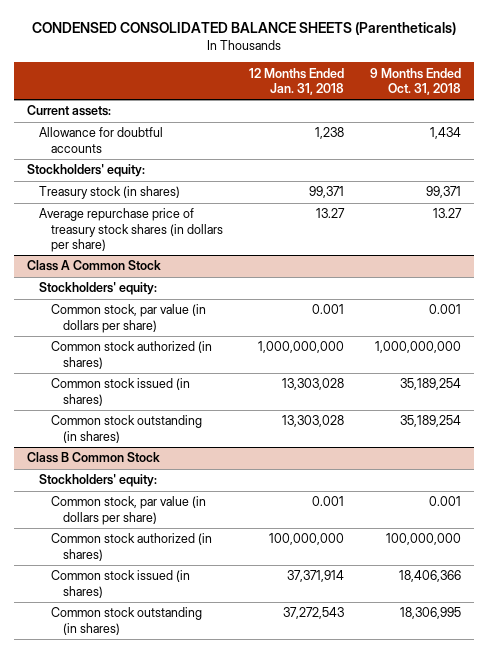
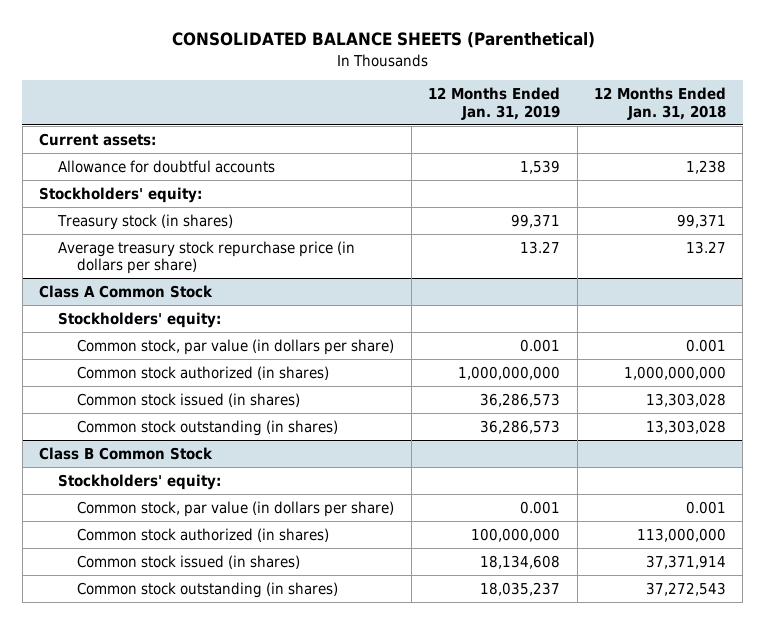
- CONDENSED CONSOLIDATED BALANCE SHEETS (Parentheticals)
+ CONSOLIDATED BALANCE SHEETS (Parenthetical)
- | 12 Months Ended Jan. 31, 2018 | 9 Months Ended Oct. 31, 2018
+ | 12 Months Ended Jan. 31, 2019 | 12 Months Ended Jan. 31, 2018
- Average repurchase price of treasury stock shares (in dollars per share) | 13.27 | 13.27
+ Average treasury stock repurchase price (in dollars per share) | 13.27 | 13.27
@ Class B Common Stock
- Common stock authorized (in shares) | 100,000,000 | 100,000,000
+ Common stock authorized (in shares) | 100,000,000 | 113,000,000

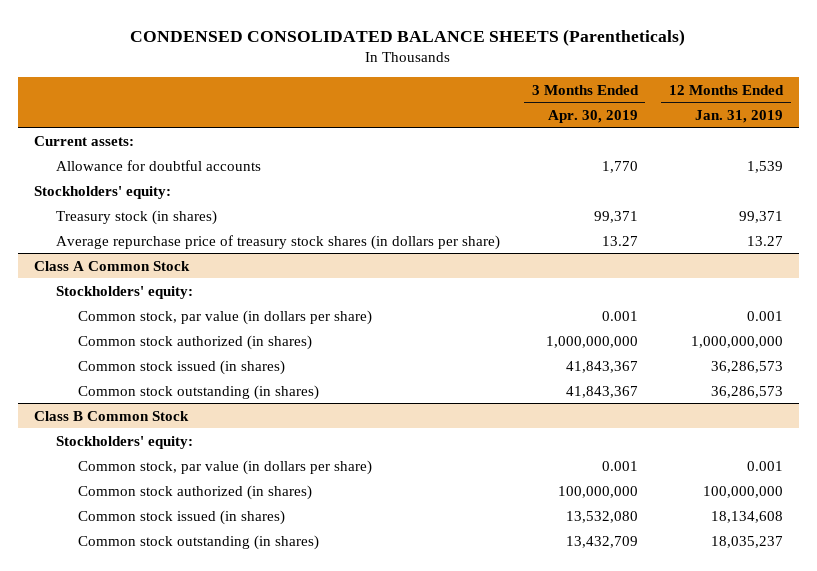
- CONSOLIDATED BALANCE SHEETS (Parenthetical)
+ CONDENSED CONSOLIDATED BALANCE SHEETS (Parentheticals)
- | 12 Months Ended Jan. 31, 2019 | 12 Months Ended Jan. 31, 2018
+ | 3 Months Ended Apr. 30, 2019 | 12 Months Ended Jan. 31, 2019
- Average treasury stock repurchase price (in dollars per share) | 13.27 | 13.27
+ Average repurchase price of treasury stock shares (in dollars per share) | 13.27 | 13.27

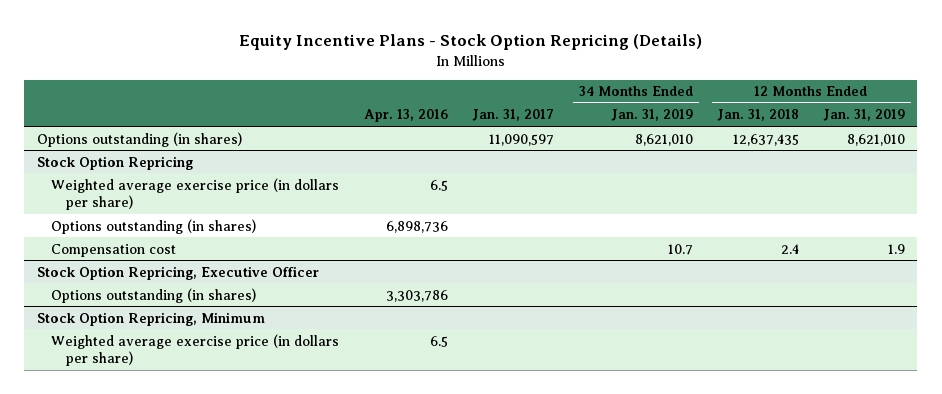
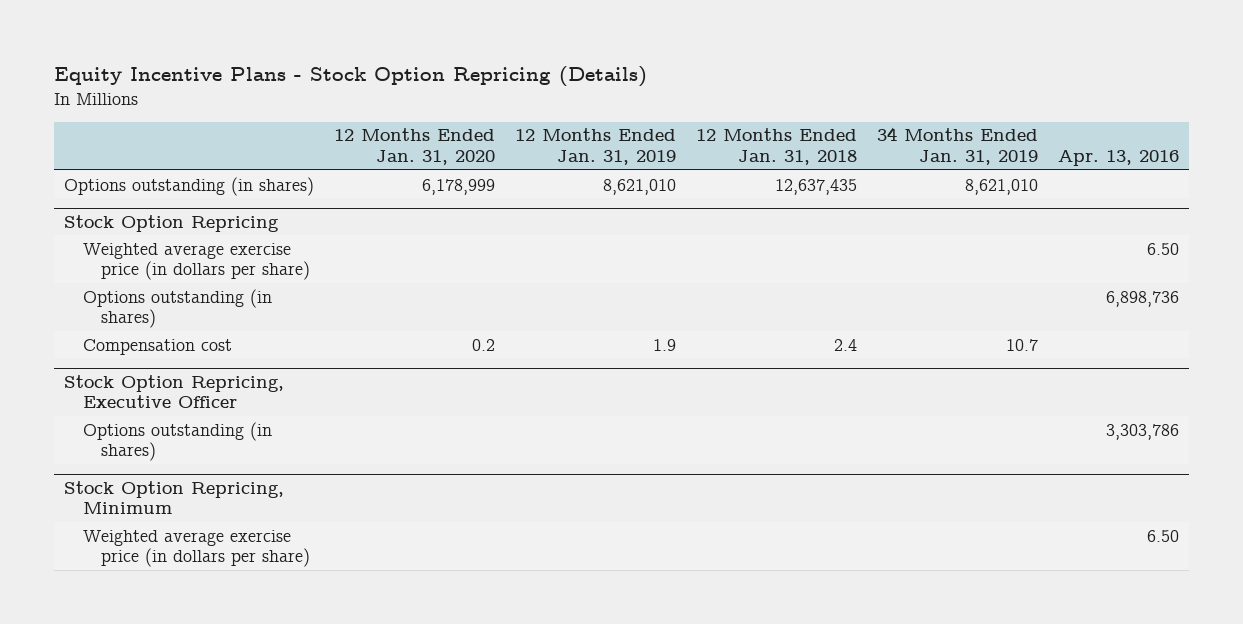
- | Apr. 13, 2016 | Jan. 31, 2017 | 34 Months Ended Jan. 31, 2019 | 12 Months Ended Jan. 31, 2018 | 12 Months Ended Jan. 31, 2019
+ | 12 Months Ended Jan. 31, 2020 | 12 Months Ended Jan. 31, 2019 | 12 Months Ended Jan. 31, 2018 | 34 Months Ended Jan. 31, 2019 | Apr. 13, 2016
@ Stock Option Repricing
- Weighted average exercise price (in dollars per share) | 6.5 | | | |
+ Weighted average exercise price (in dollars per share) | | | | | 6.50
@ Stock Option Repricing, Minimum
- Weighted average exercise price (in dollars per share) | 6.5 | | | |
+ Weighted average exercise price (in dollars per share) | | | | | 6.50

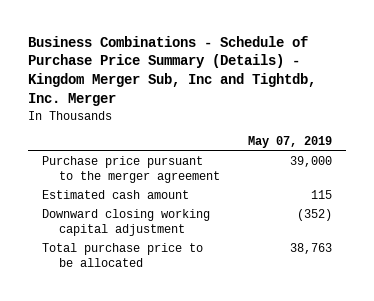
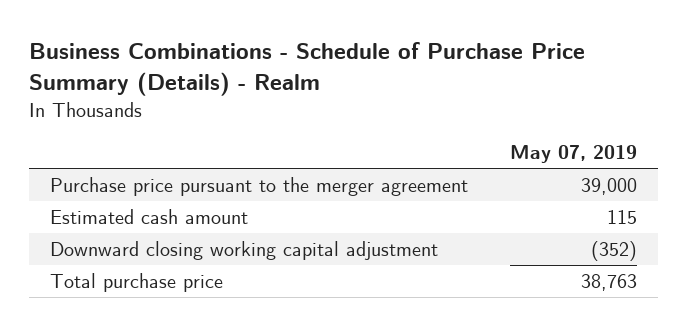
- Business Combinations - Schedule of Purchase Price Summary (Details) - Kingdom Merger Sub, Inc and Tightdb, Inc. Merger
+ Business Combinations - Schedule of Purchase Price Summary (Details) - Realm
- Total purchase price to be allocated | 38,763
+ Total purchase price | 38,763

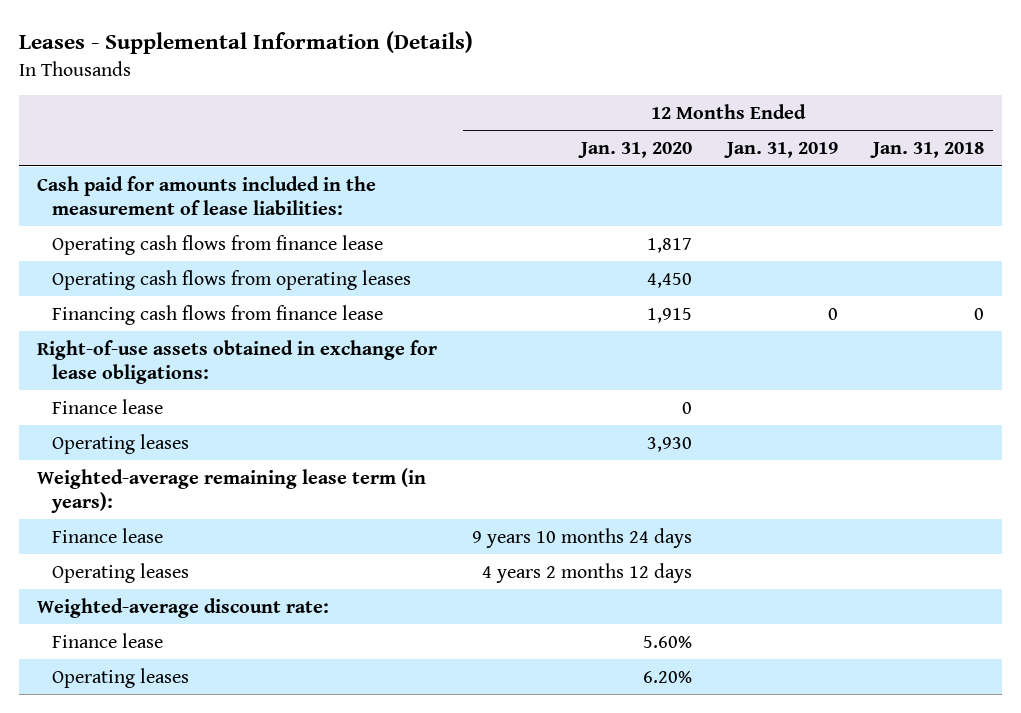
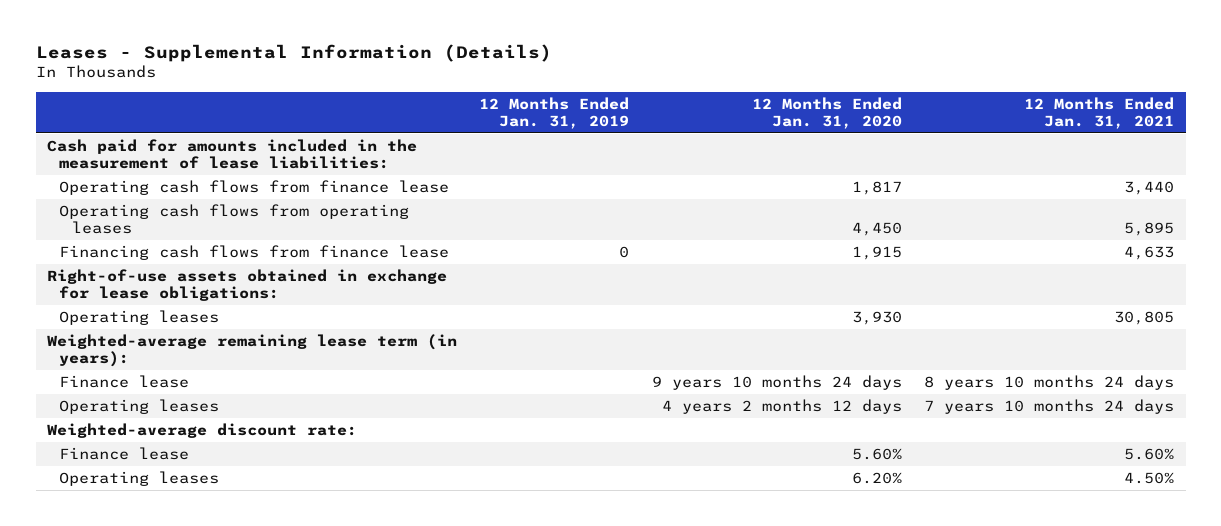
- | 12 Months Ended Jan. 31, 2020 | 12 Months Ended Jan. 31, 2019 | 12 Months Ended Jan. 31, 2018
+ | 12 Months Ended Jan. 31, 2019 | 12 Months Ended Jan. 31, 2020 | 12 Months Ended Jan. 31, 2021
- Finance lease | 0 | |

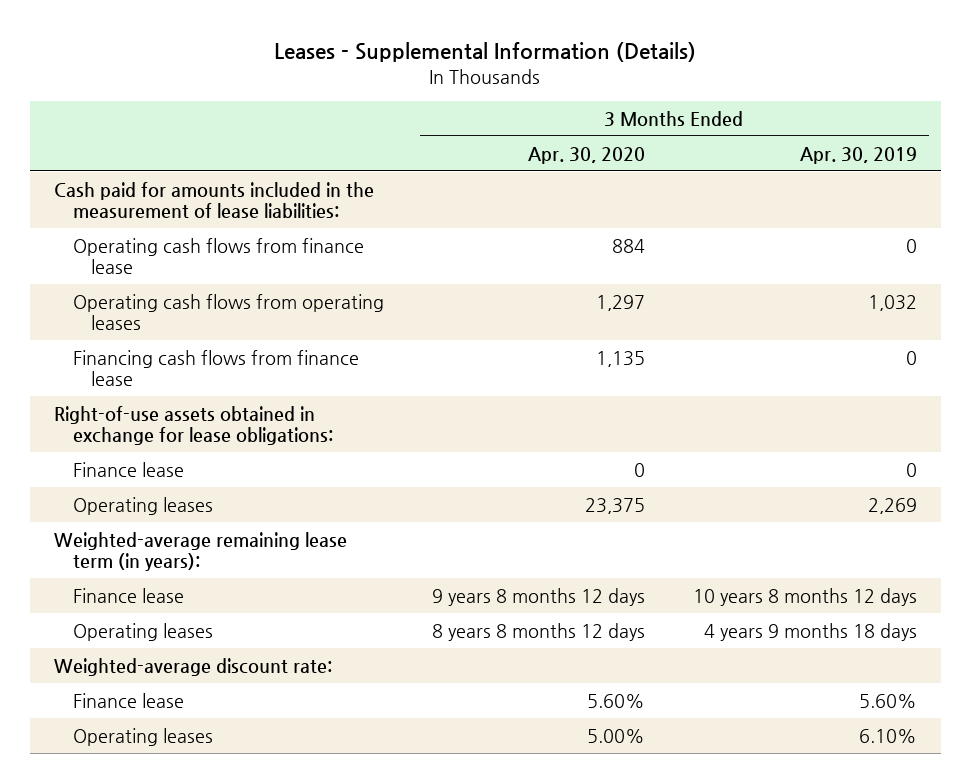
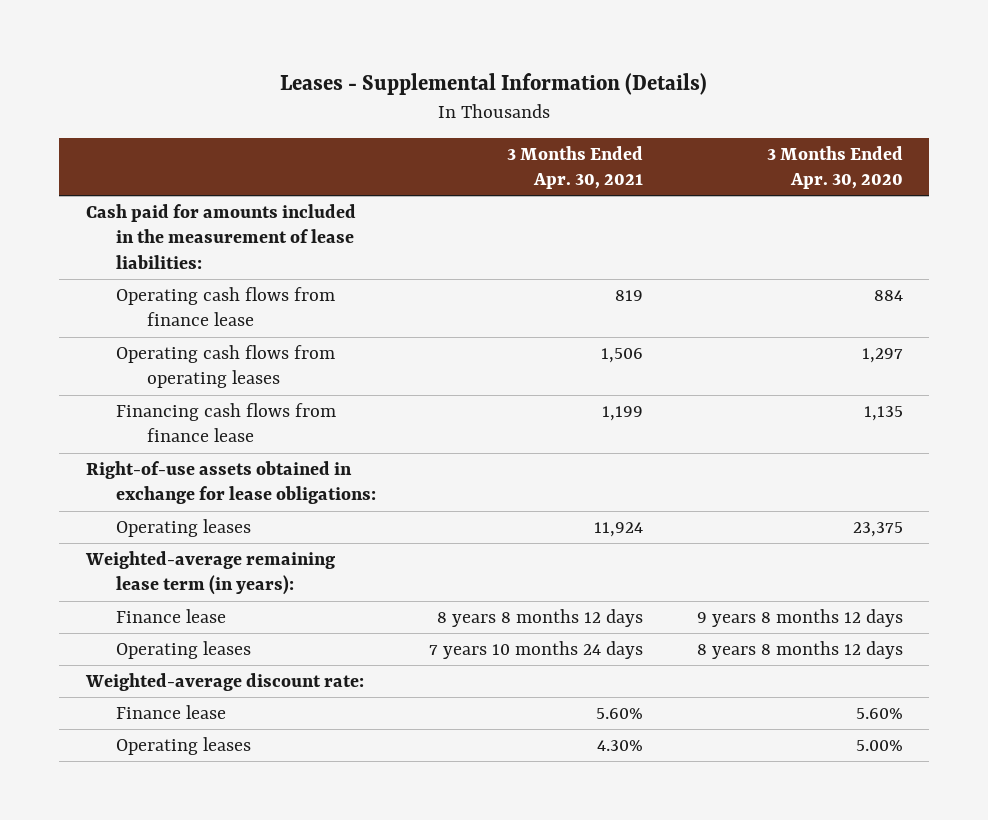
- | 3 Months Ended Apr. 30, 2020 | 3 Months Ended Apr. 30, 2019
+ | 3 Months Ended Apr. 30, 2021 | 3 Months Ended Apr. 30, 2020
- Finance lease | 0 | 0

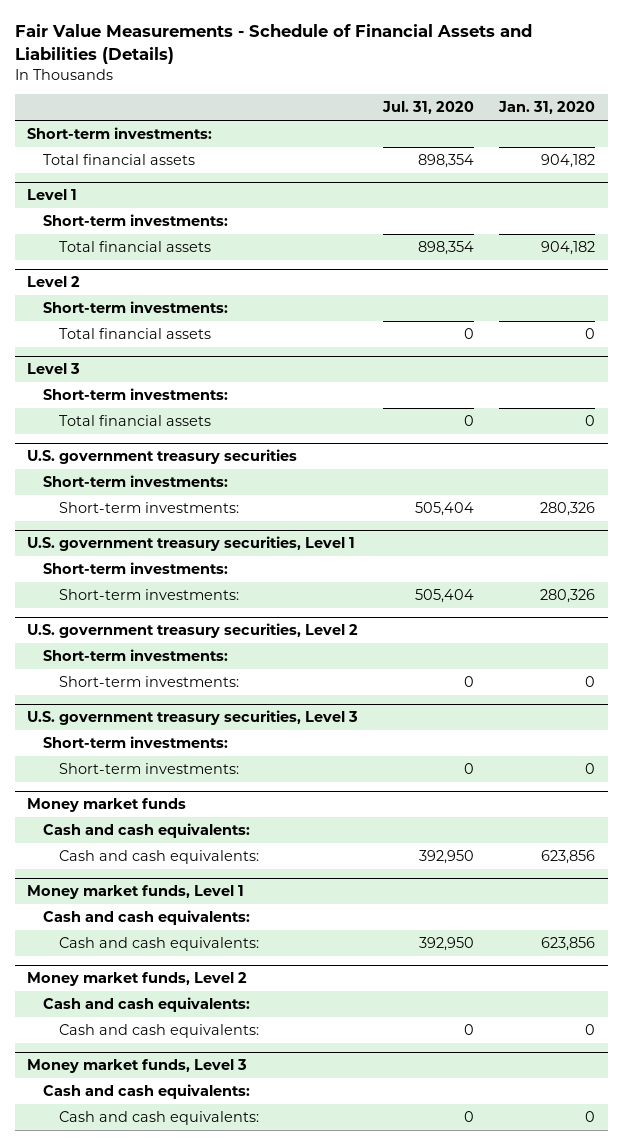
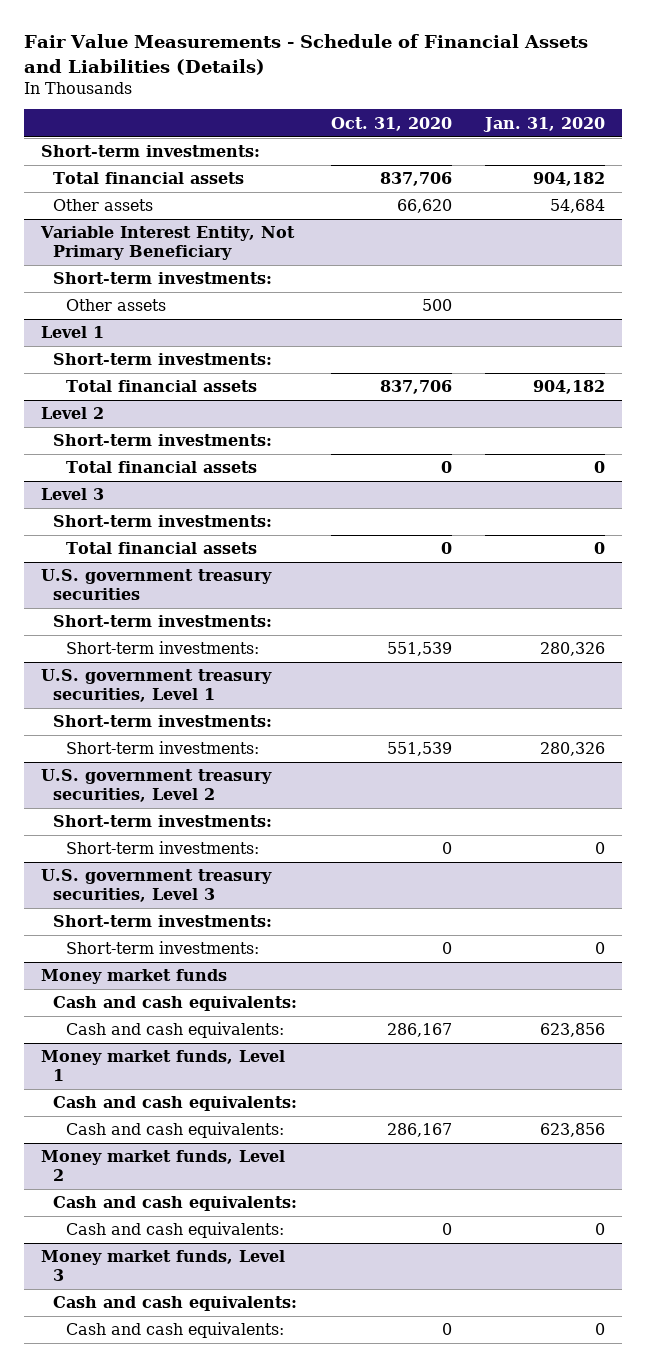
- | Jul. 31, 2020 | Jan. 31, 2020
+ | Oct. 31, 2020 | Jan. 31, 2020
+ Other assets | 66,620 | 54,684
+ Variable Interest Entity, Not Primary Beneficiary
+ Short-term investments:
+ Other assets | 500 |

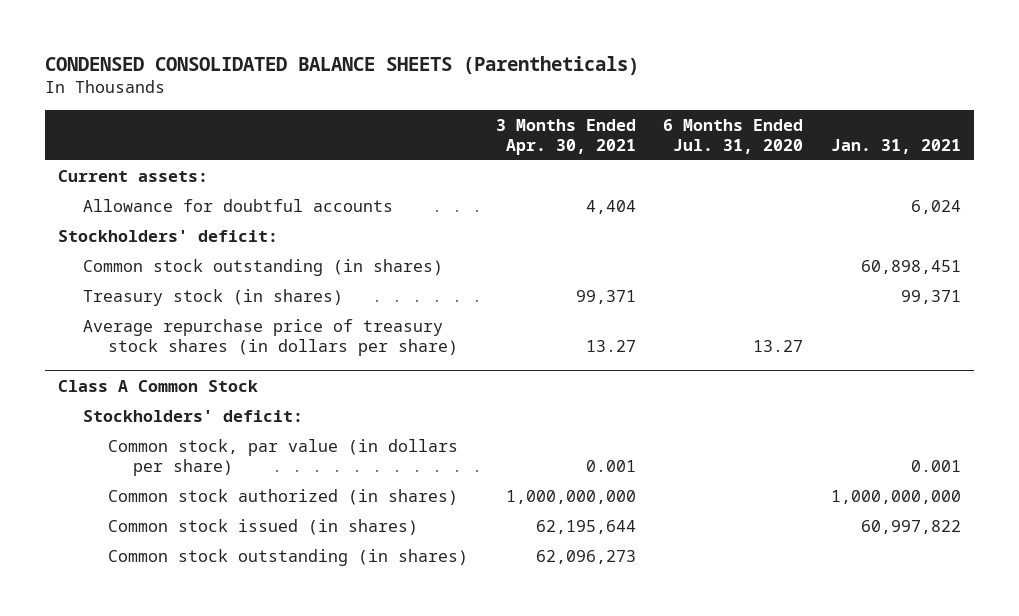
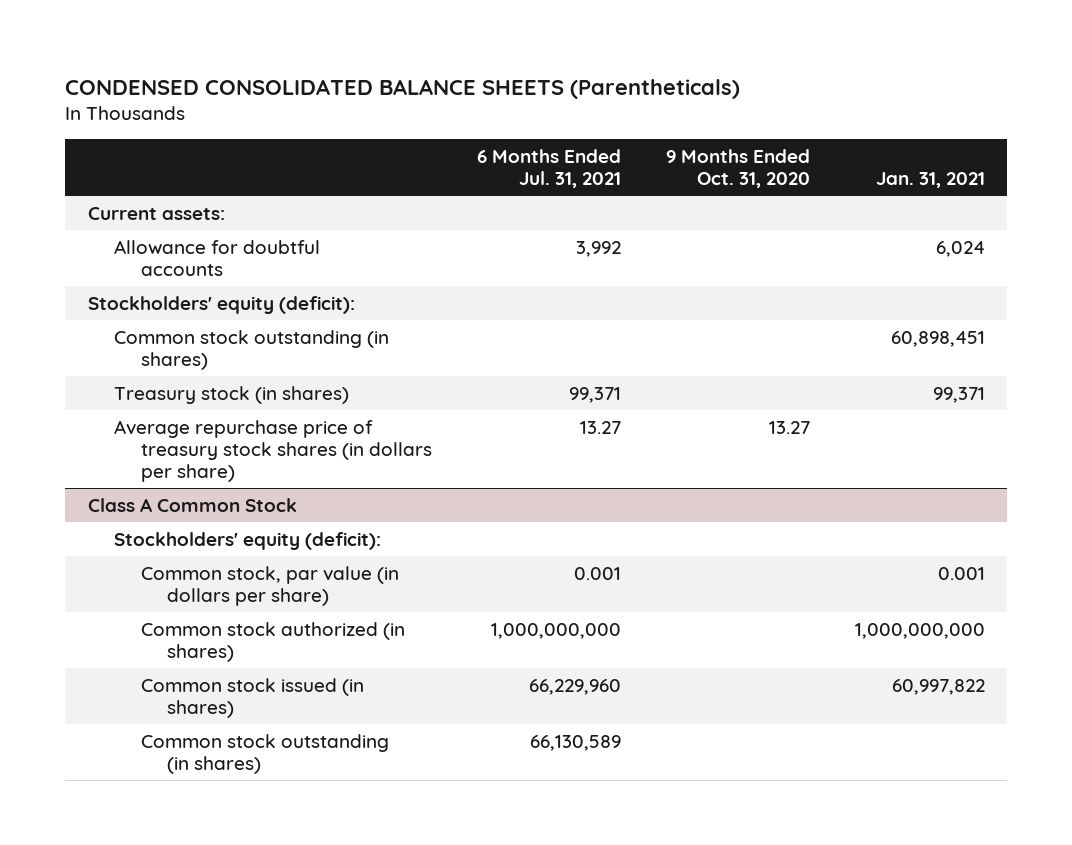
- | 3 Months Ended Apr. 30, 2021 | 6 Months Ended Jul. 31, 2020 | Jan. 31, 2021
+ | 6 Months Ended Jul. 31, 2021 | 9 Months Ended Oct. 31, 2020 | Jan. 31, 2021
- Stockholders' deficit:
+ Stockholders' equity (deficit):
@ Class A Common Stock
- Stockholders' deficit:
+ Stockholders' equity (deficit):

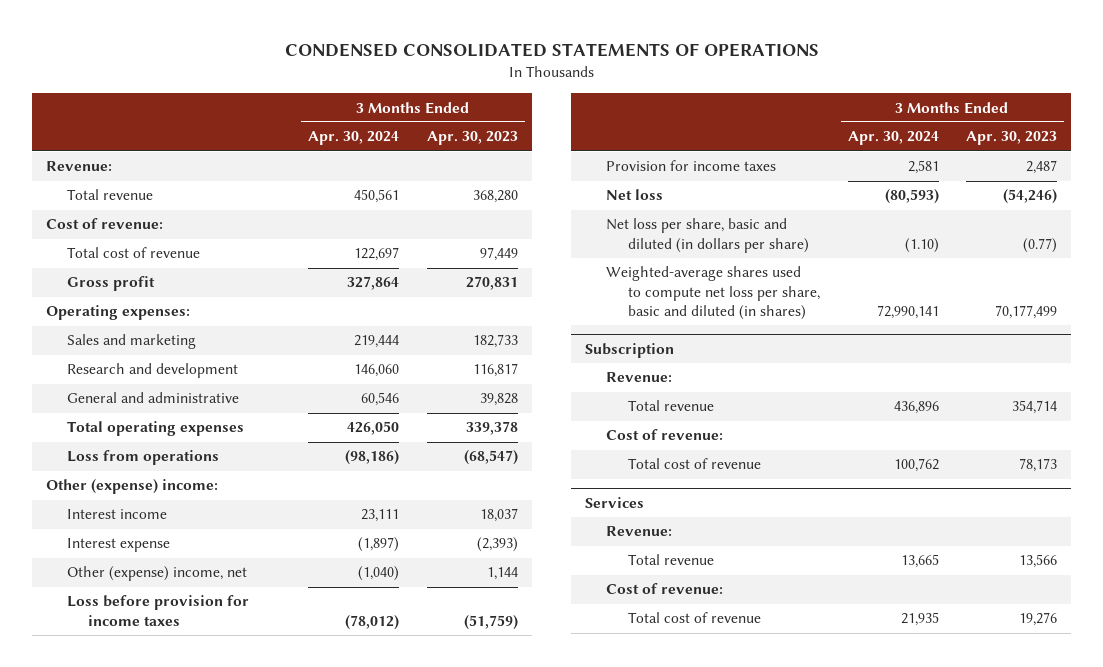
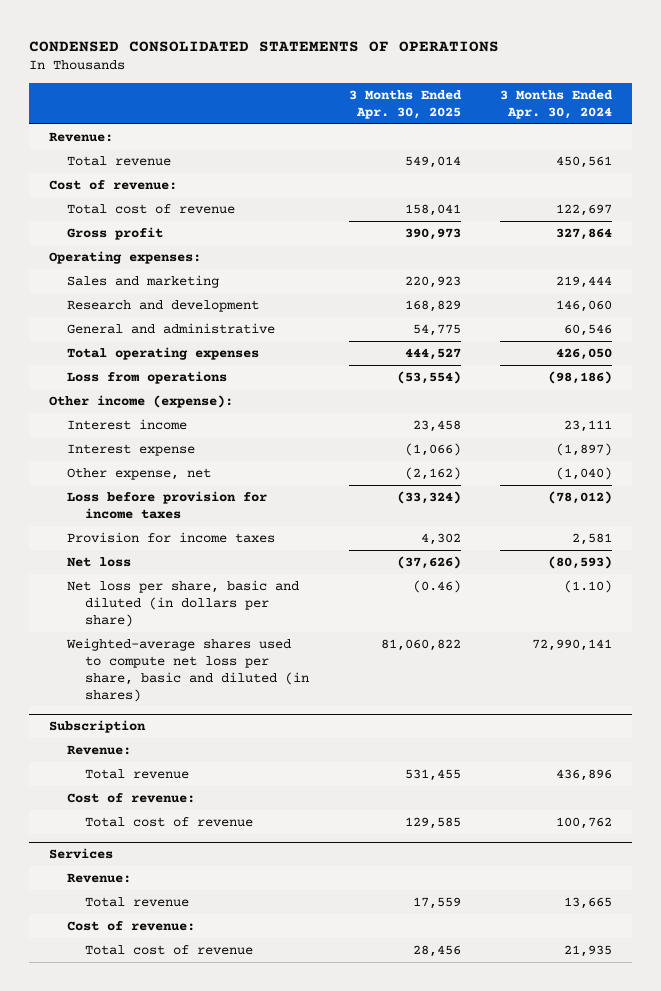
- | 3 Months Ended Apr. 30, 2024 | 3 Months Ended Apr. 30, 2023
+ | 3 Months Ended Apr. 30, 2025 | 3 Months Ended Apr. 30, 2024
- Other (expense) income:
+ Other income (expense):
- Other (expense) income, net | (1,040) | 1,144
+ Other expense, net | (2,162) | (1,040)

